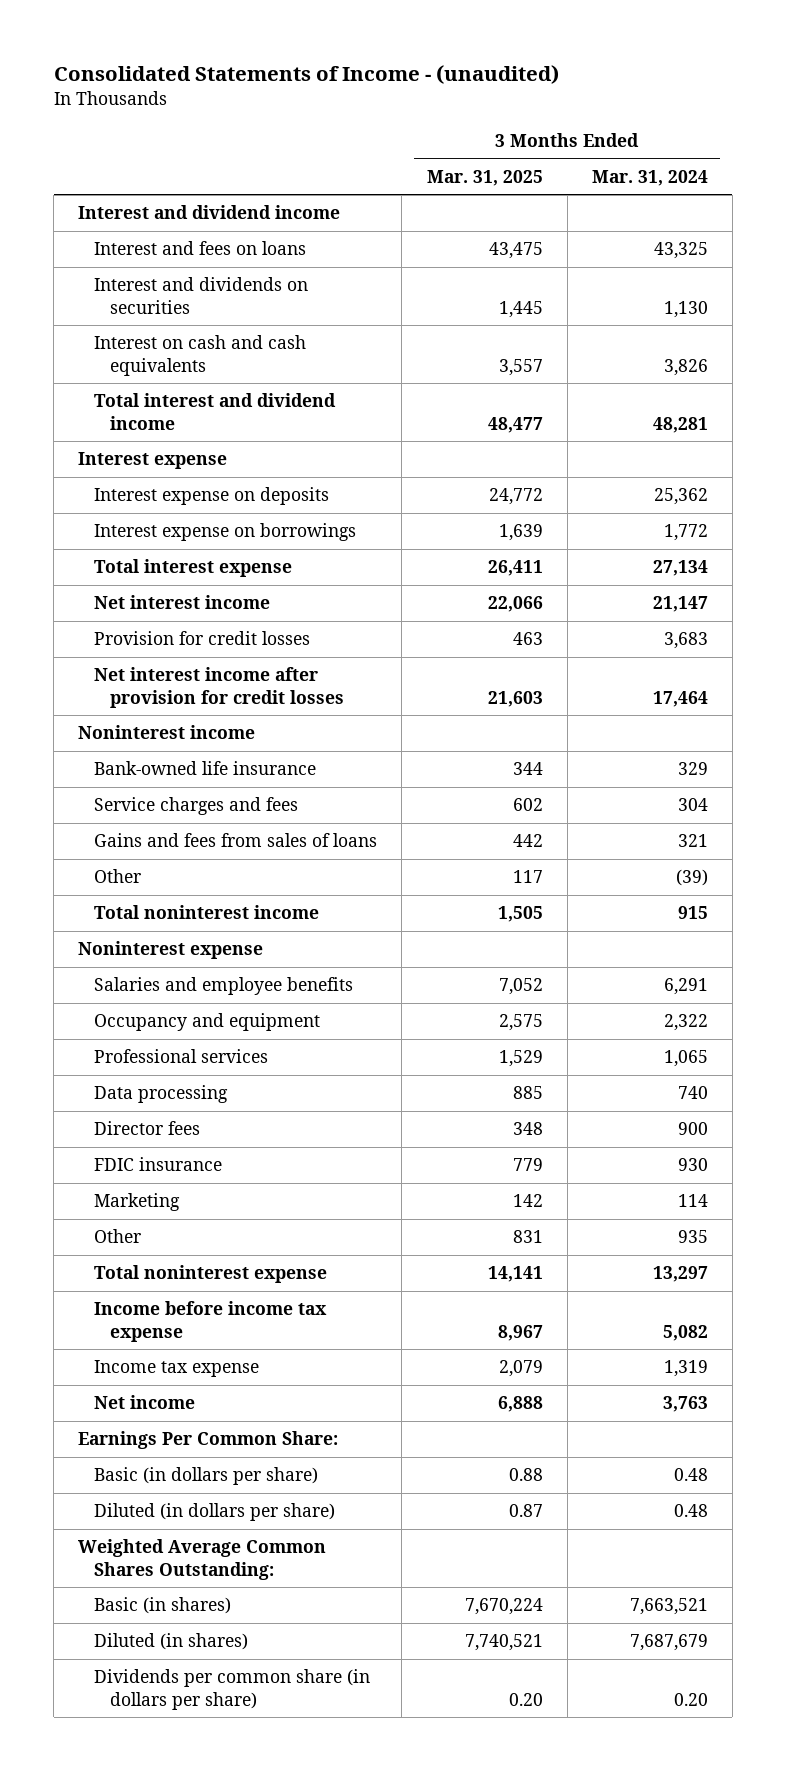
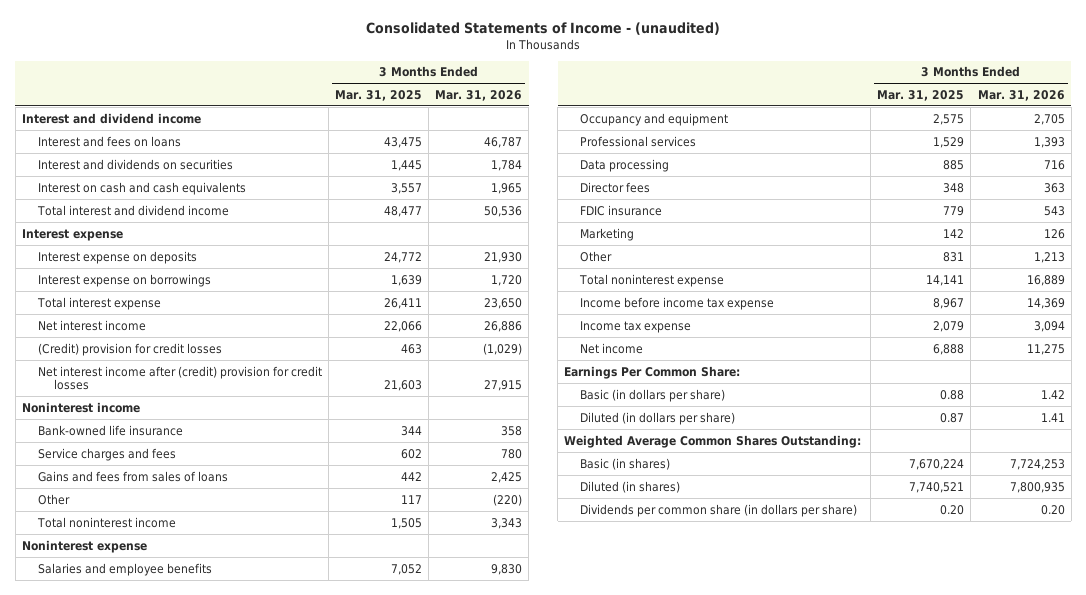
- | 3 Months Ended Mar. 31, 2025 | 3 Months Ended Mar. 31, 2024
+ | 3 Months Ended Mar. 31, 2025 | 3 Months Ended Mar. 31, 2026
- Provision for credit losses | 463 | 3,683
- Net interest income after provision for credit losses | 21,603 | 17,464
+ (Credit) provision for credit losses | 463 | (1,029)
+ Net interest income after (credit) provision for credit losses | 21,603 | 27,915

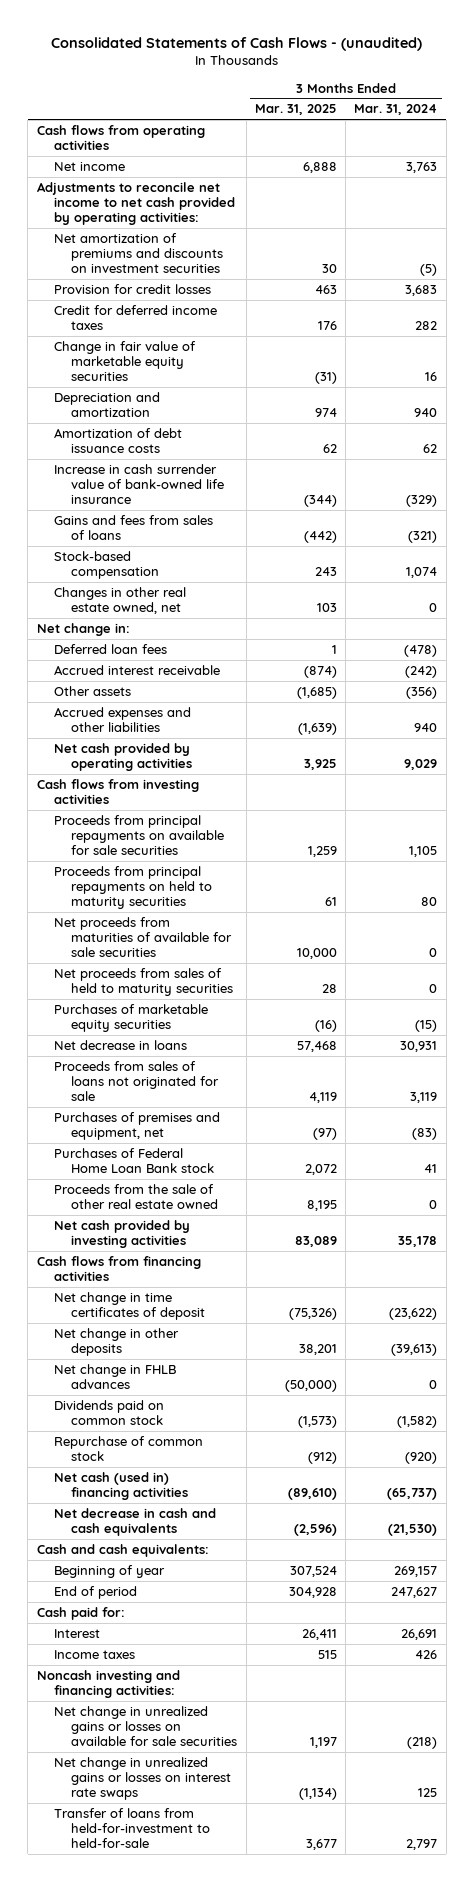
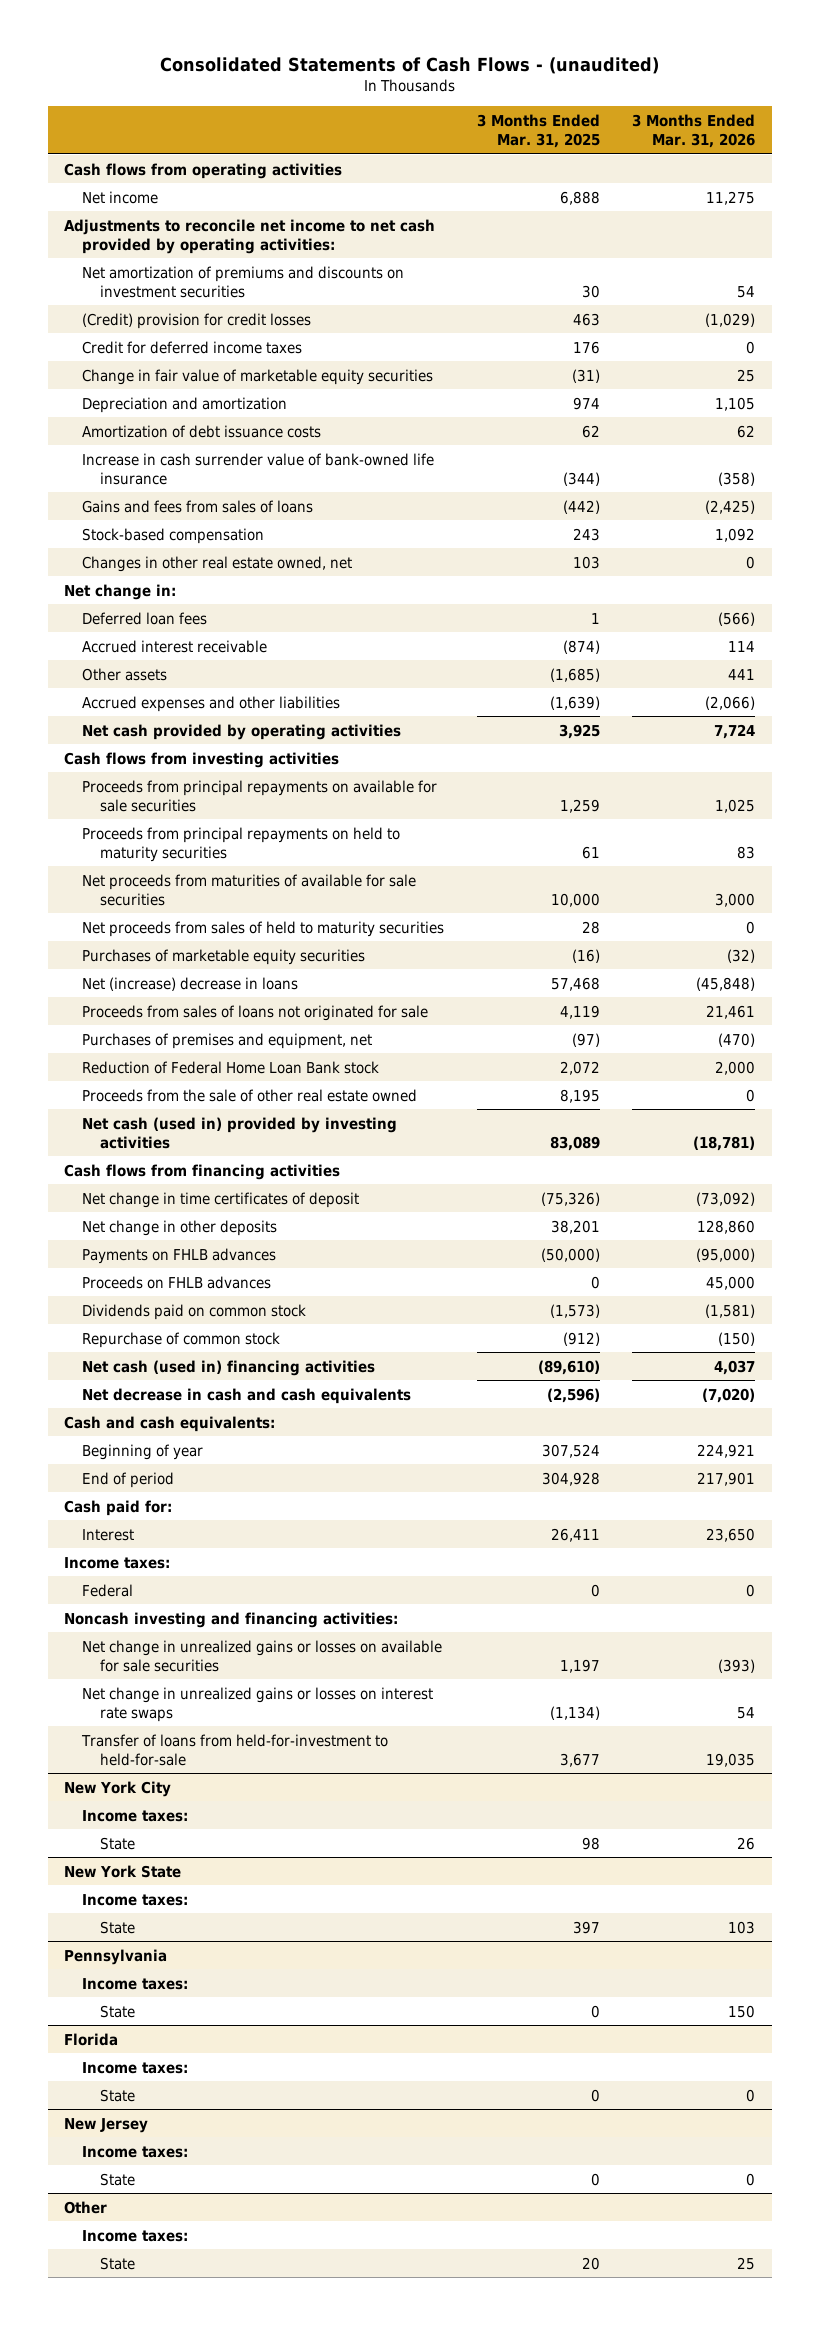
- | 3 Months Ended Mar. 31, 2025 | 3 Months Ended Mar. 31, 2024
+ | 3 Months Ended Mar. 31, 2025 | 3 Months Ended Mar. 31, 2026
- Provision for credit losses | 463 | 3,683
+ (Credit) provision for credit losses | 463 | (1,029)
- Net decrease in loans | 57,468 | 30,931
+ Net (increase) decrease in loans | 57,468 | (45,848)
- Purchases of Federal Home Loan Bank stock | 2,072 | 41
+ Reduction of Federal Home Loan Bank stock | 2,072 | 2,000
- Net cash provided by investing activities | 83,089 | 35,178
+ Net cash (used in) provided by investing activities | 83,089 | (18,781)
- Net change in FHLB advances | (50,000) | 0
+ Payments on FHLB advances | (50,000) | (95,000)
+ Proceeds on FHLB advances | 0 | 45,000
- Income taxes | 515 | 426
+ Income taxes:
+ Federal | 0 | 0
+ New York City
+ Income taxes:
+ State | 98 | 26
+ New York State
+ Income taxes:
+ State | 397 | 103
+ Pennsylvania
+ Income taxes:
+ State | 0 | 150
+ Florida
+ Income taxes:
+ State | 0 | 0
+ New Jersey
+ Income taxes:
+ State | 0 | 0
+ Other
+ Income taxes:
+ State | 20 | 25

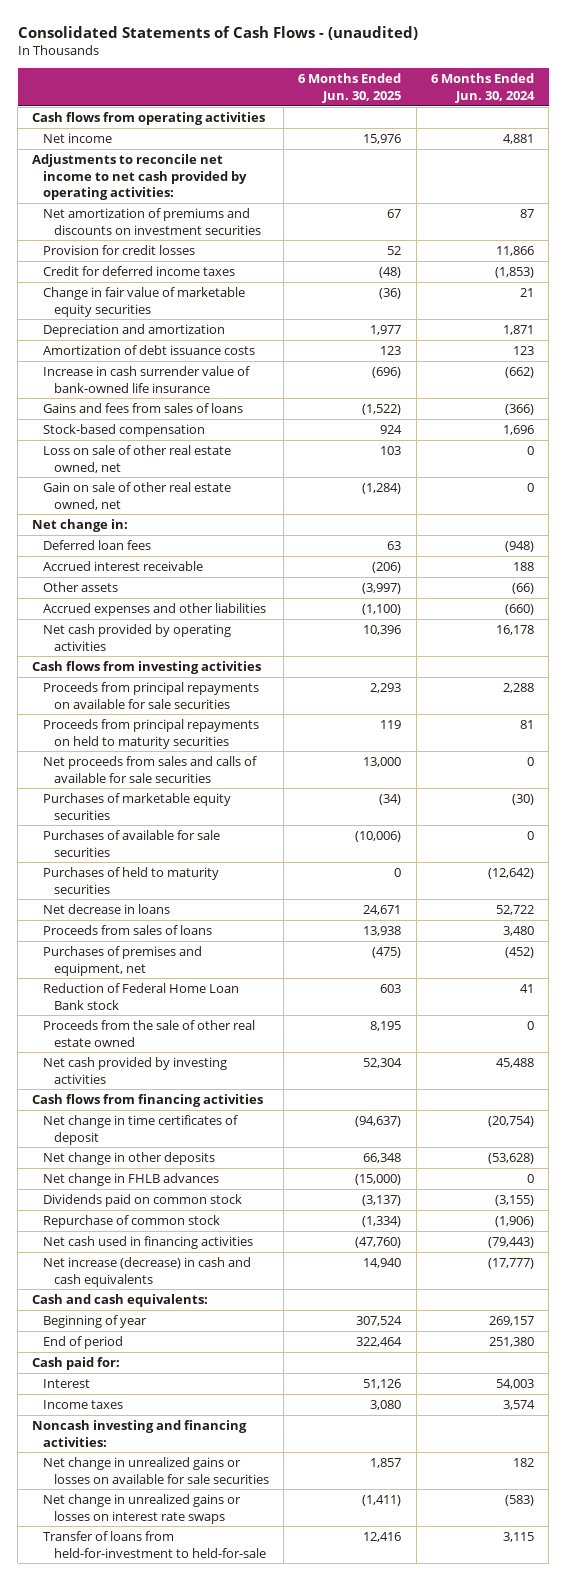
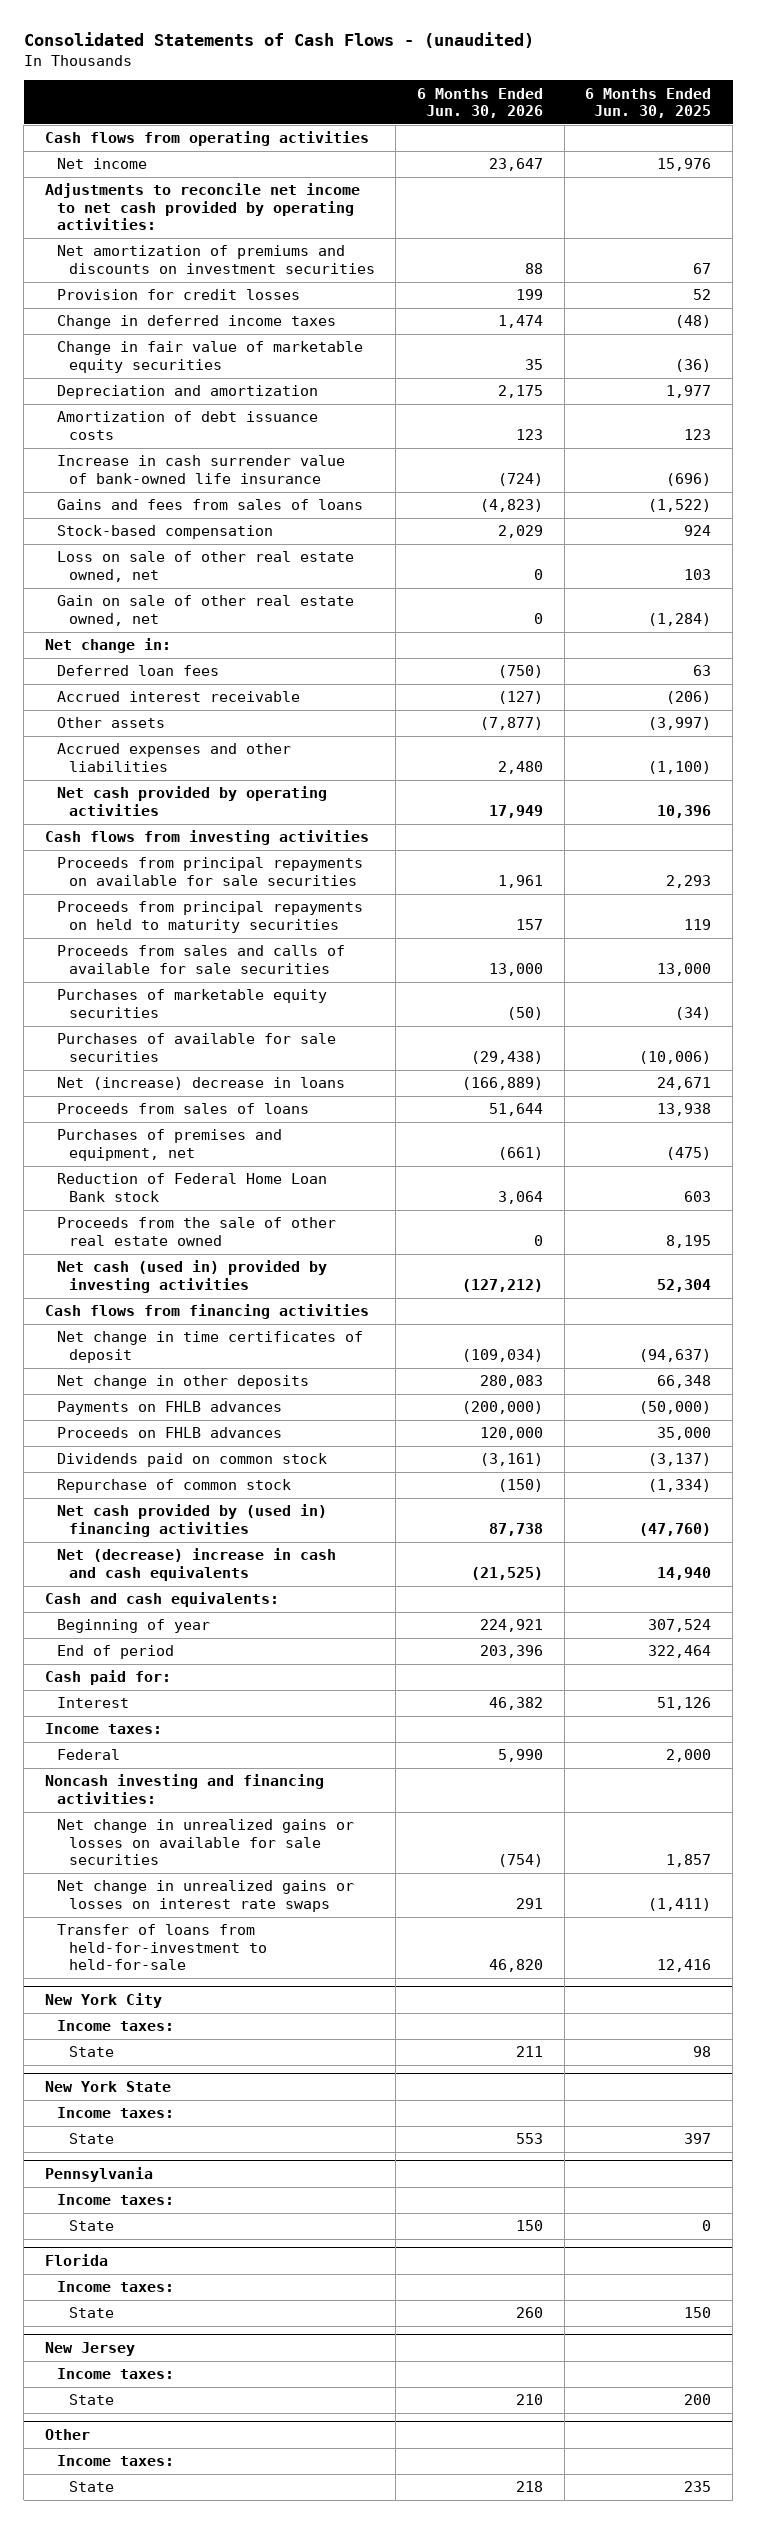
- | 6 Months Ended Jun. 30, 2025 | 6 Months Ended Jun. 30, 2024
+ | 6 Months Ended Jun. 30, 2026 | 6 Months Ended Jun. 30, 2025
- Credit for deferred income taxes | (48) | (1,853)
+ Change in deferred income taxes | 1,474 | (48)
- Net proceeds from sales and calls of available for sale securities | 13,000 | 0
+ Proceeds from sales and calls of available for sale securities | 13,000 | 13,000
- Purchases of held to maturity securities | 0 | (12,642)
- Net decrease in loans | 24,671 | 52,722
+ Net (increase) decrease in loans | (166,889) | 24,671
- Net cash provided by investing activities | 52,304 | 45,488
+ Net cash (used in) provided by investing activities | (127,212) | 52,304
- Net change in FHLB advances | (15,000) | 0
+ Payments on FHLB advances | (200,000) | (50,000)
+ Proceeds on FHLB advances | 120,000 | 35,000
- Net cash used in financing activities | (47,760) | (79,443)
- Net increase (decrease) in cash and cash equivalents | 14,940 | (17,777)
+ Net cash provided by (used in) financing activities | 87,738 | (47,760)
+ Net (decrease) increase in cash and cash equivalents | (21,525) | 14,940
- Income taxes | 3,080 | 3,574
+ Income taxes:
+ Federal | 5,990 | 2,000
+ New York City
+ Income taxes:
+ State | 211 | 98
+ New York State
+ Income taxes:
+ State | 553 | 397
+ Pennsylvania
+ Income taxes:
+ State | 150 | 0
+ Florida
+ Income taxes:
+ State | 260 | 150
+ New Jersey
+ Income taxes:
+ State | 210 | 200
+ Other
+ Income taxes:
+ State | 218 | 235

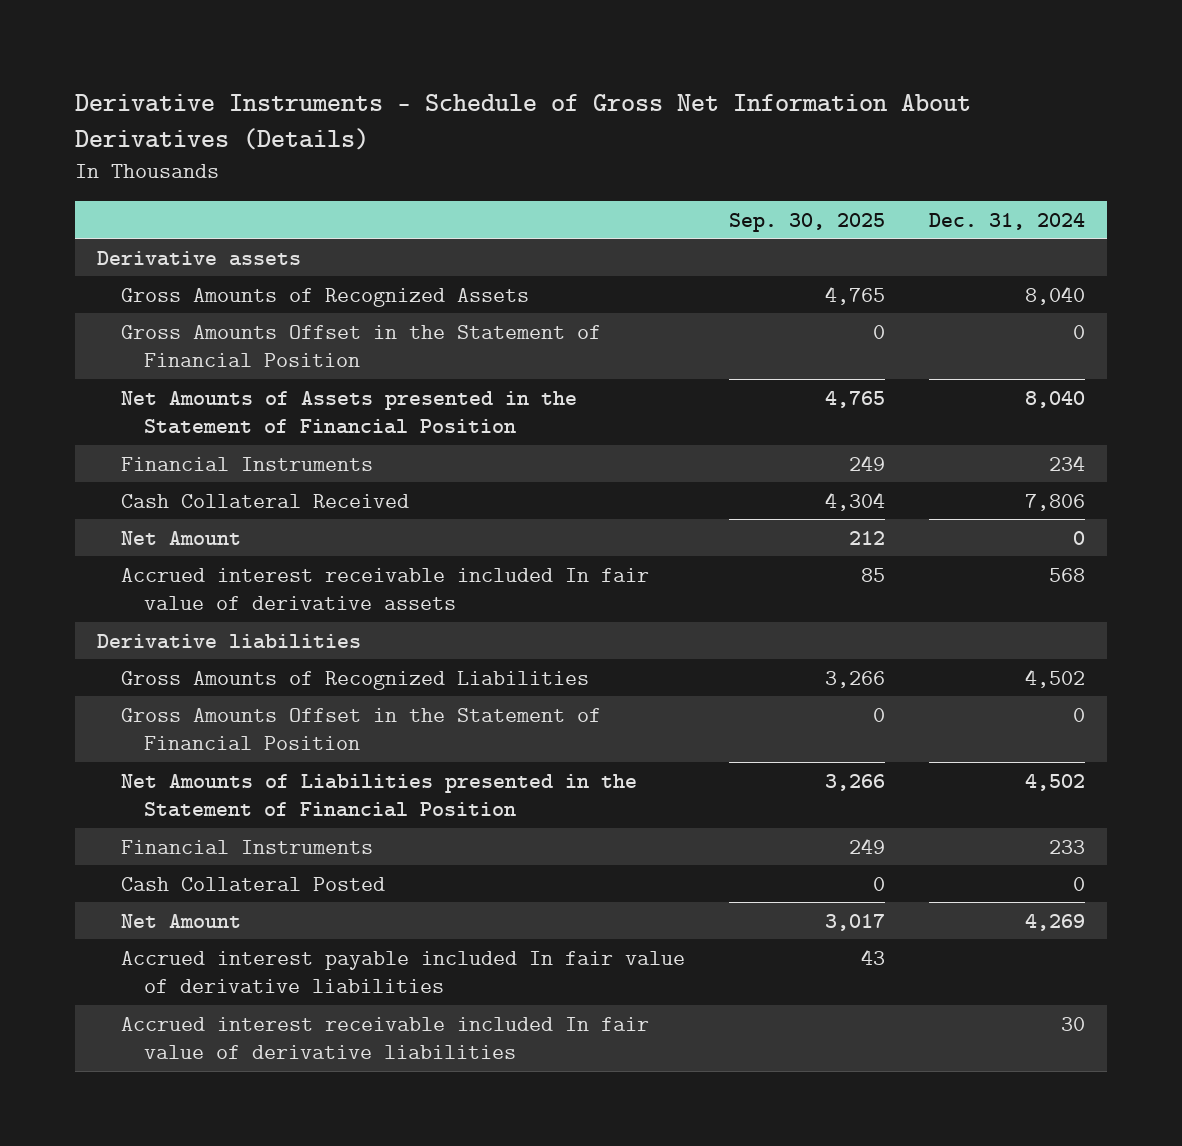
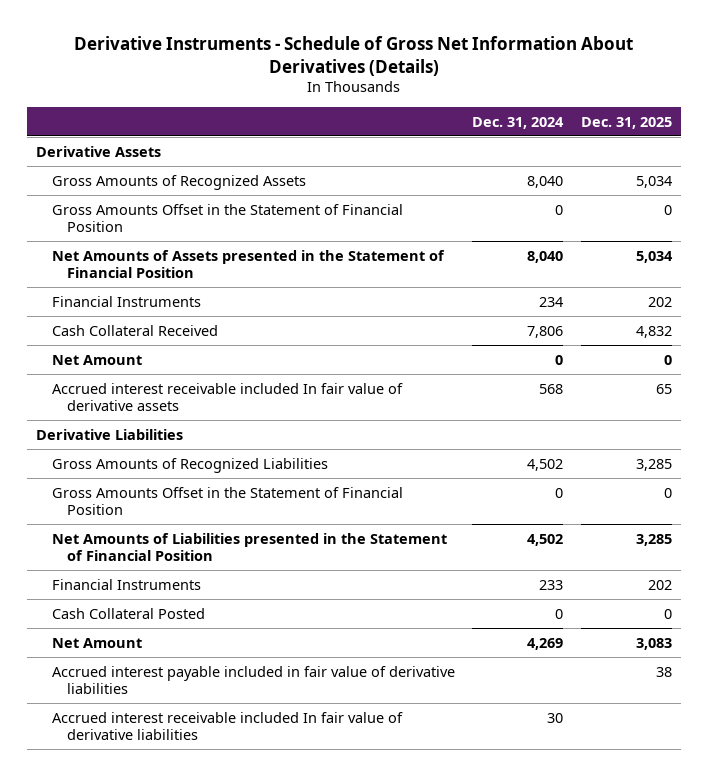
- | Sep. 30, 2025 | Dec. 31, 2024
+ | Dec. 31, 2024 | Dec. 31, 2025
- Derivative assets
+ Derivative Assets
- Derivative liabilities
+ Derivative Liabilities
- Accrued interest payable included In fair value of derivative liabilities | 43 |
+ Accrued interest payable included in fair value of derivative liabilities | | 38

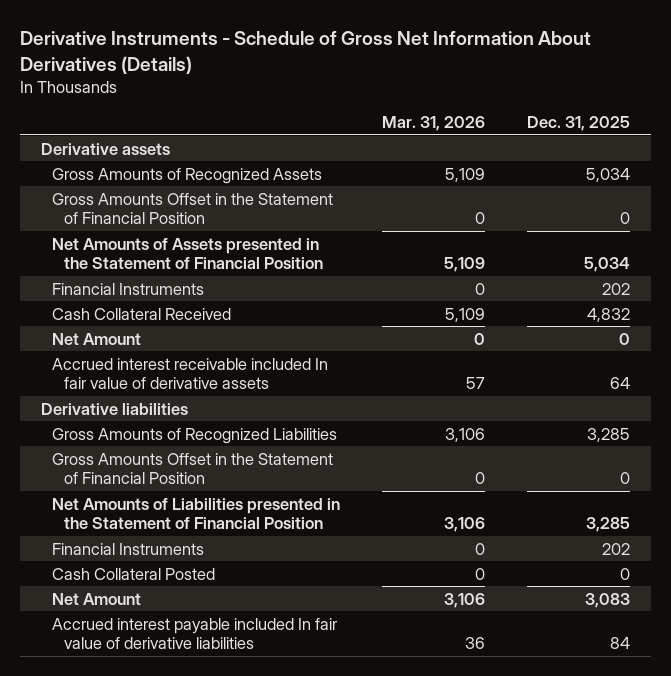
- | Dec. 31, 2024 | Dec. 31, 2025
+ | Mar. 31, 2026 | Dec. 31, 2025
- Derivative Assets
+ Derivative assets
- Accrued interest receivable included In fair value of derivative assets | 568 | 65
- Derivative Liabilities
+ Accrued interest receivable included In fair value of derivative assets | 57 | 64
+ Derivative liabilities
- Accrued interest payable included in fair value of derivative liabilities | | 38
- Accrued interest receivable included In fair value of derivative liabilities | 30 |
+ Accrued interest payable included In fair value of derivative liabilities | 36 | 84

